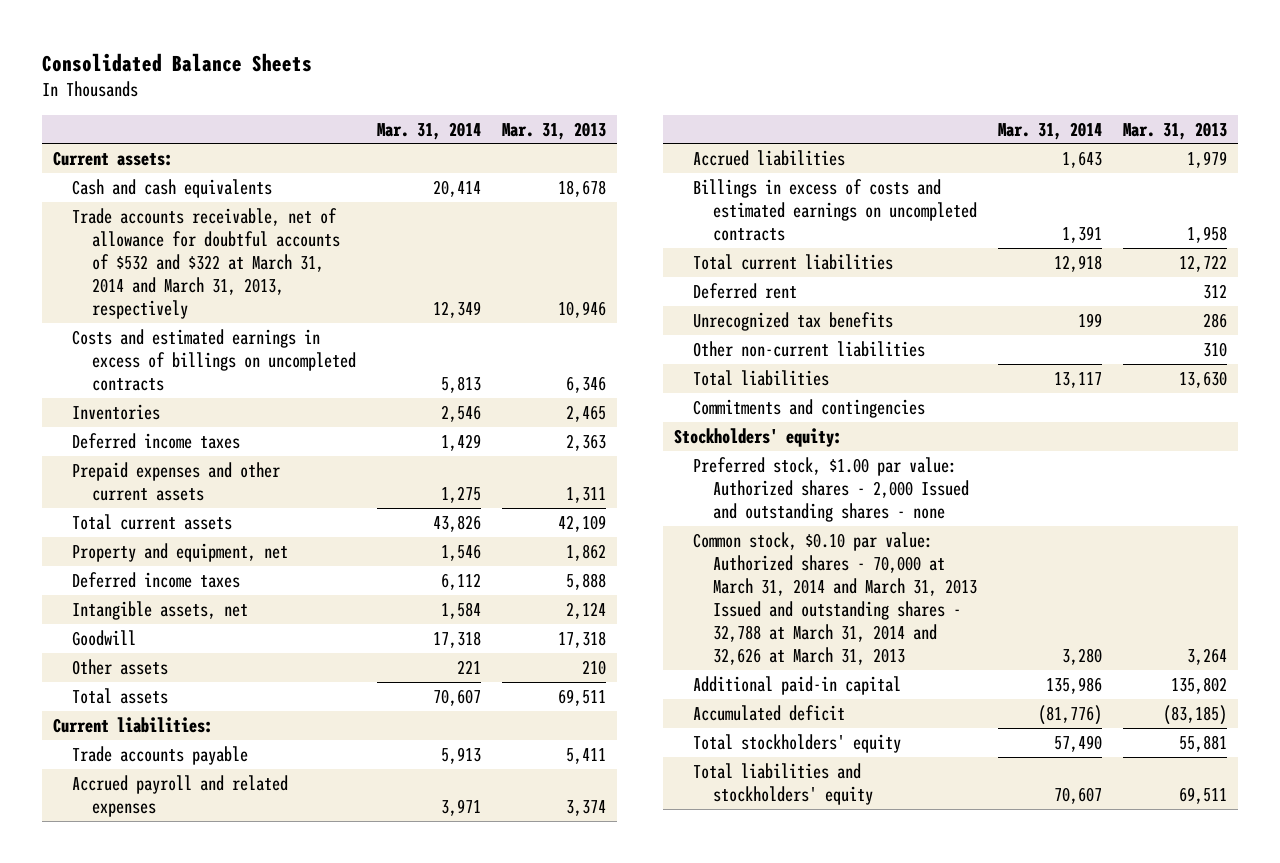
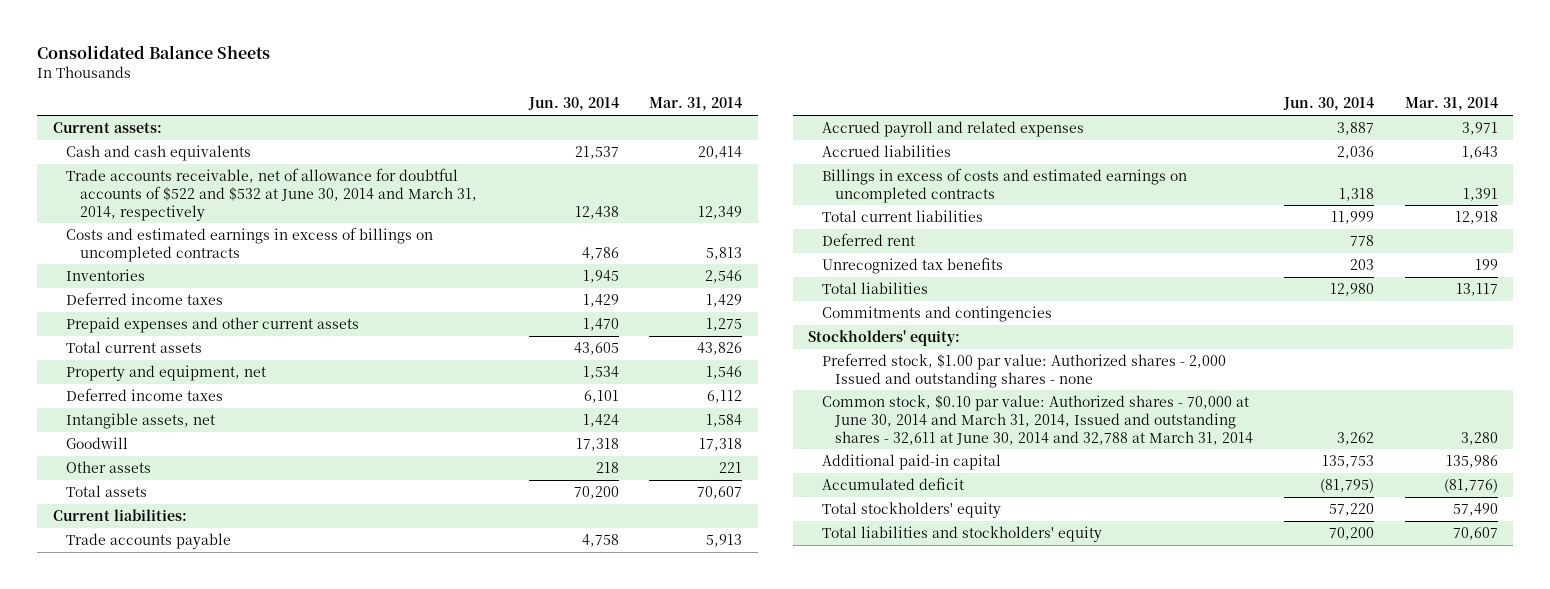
- | Mar. 31, 2014 | Mar. 31, 2013
+ | Jun. 30, 2014 | Mar. 31, 2014
- Trade accounts receivable, net of allowance for doubtful accounts of $532 and $322 at March 31, 2014 and March 31, 2013, respectively | 12,349 | 10,946
+ Trade accounts receivable, net of allowance for doubtful accounts of $522 and $532 at June 30, 2014 and March 31, 2014, respectively | 12,438 | 12,349
- Other non-current liabilities | | 310
- Common stock, $0.10 par value: Authorized shares - 70,000 at March 31, 2014 and March 31, 2013 Issued and outstanding shares - 32,788 at March 31, 2014 and 32,626 at March 31, 2013 | 3,280 | 3,264
+ Common stock, $0.10 par value: Authorized shares - 70,000 at June 30, 2014 and March 31, 2014, Issued and outstanding shares - 32,611 at June 30, 2014 and 32,788 at March 31, 2014 | 3,262 | 3,280

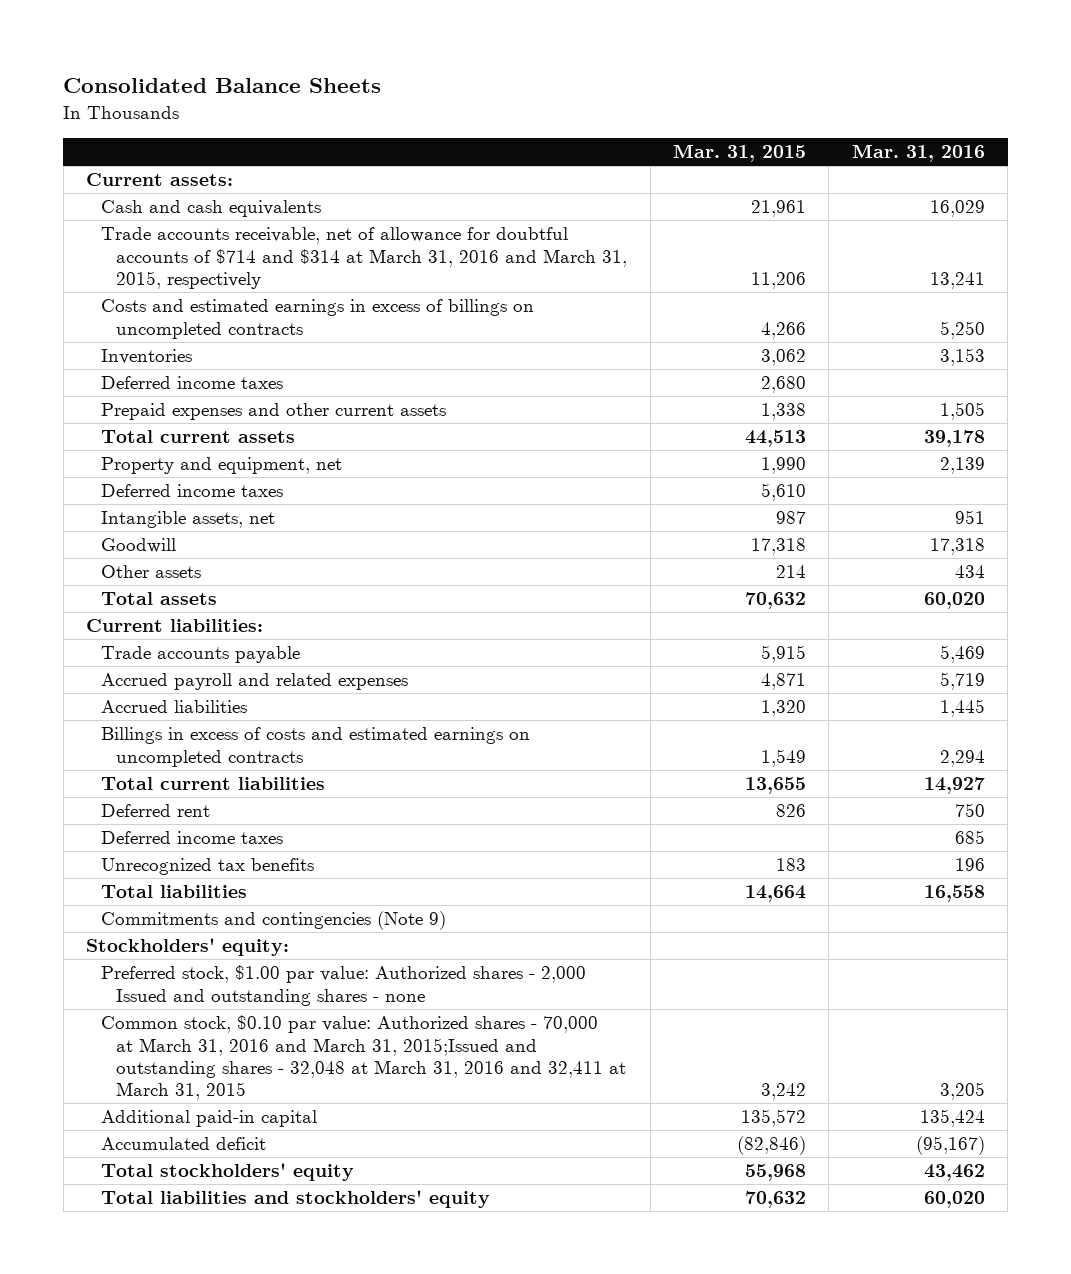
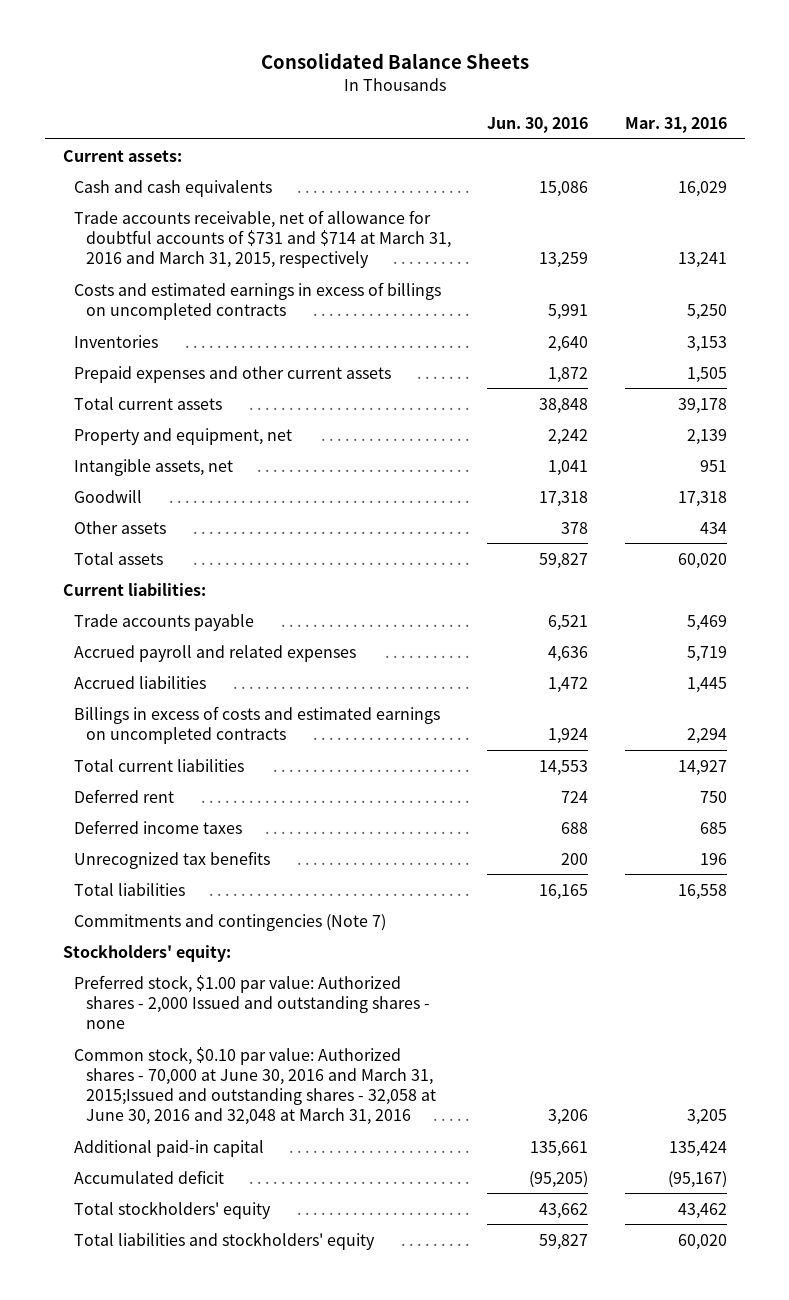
- | Mar. 31, 2015 | Mar. 31, 2016
+ | Jun. 30, 2016 | Mar. 31, 2016
- Trade accounts receivable, net of allowance for doubtful accounts of $714 and $314 at March 31, 2016 and March 31, 2015, respectively | 11,206 | 13,241
+ Trade accounts receivable, net of allowance for doubtful accounts of $731 and $714 at March 31, 2016 and March 31, 2015, respectively | 13,259 | 13,241
- Deferred income taxes | 2,680 |
- Deferred income taxes | 5,610 |
- Commitments and contingencies (Note 9)
+ Commitments and contingencies (Note 7)
- Common stock, $0.10 par value: Authorized shares - 70,000 at March 31, 2016 and March 31, 2015;Issued and outstanding shares - 32,048 at March 31, 2016 and 32,411 at March 31, 2015 | 3,242 | 3,205
+ Common stock, $0.10 par value: Authorized shares - 70,000 at June 30, 2016 and March 31, 2015;Issued and outstanding shares - 32,058 at June 30, 2016 and 32,048 at March 31, 2016 | 3,206 | 3,205

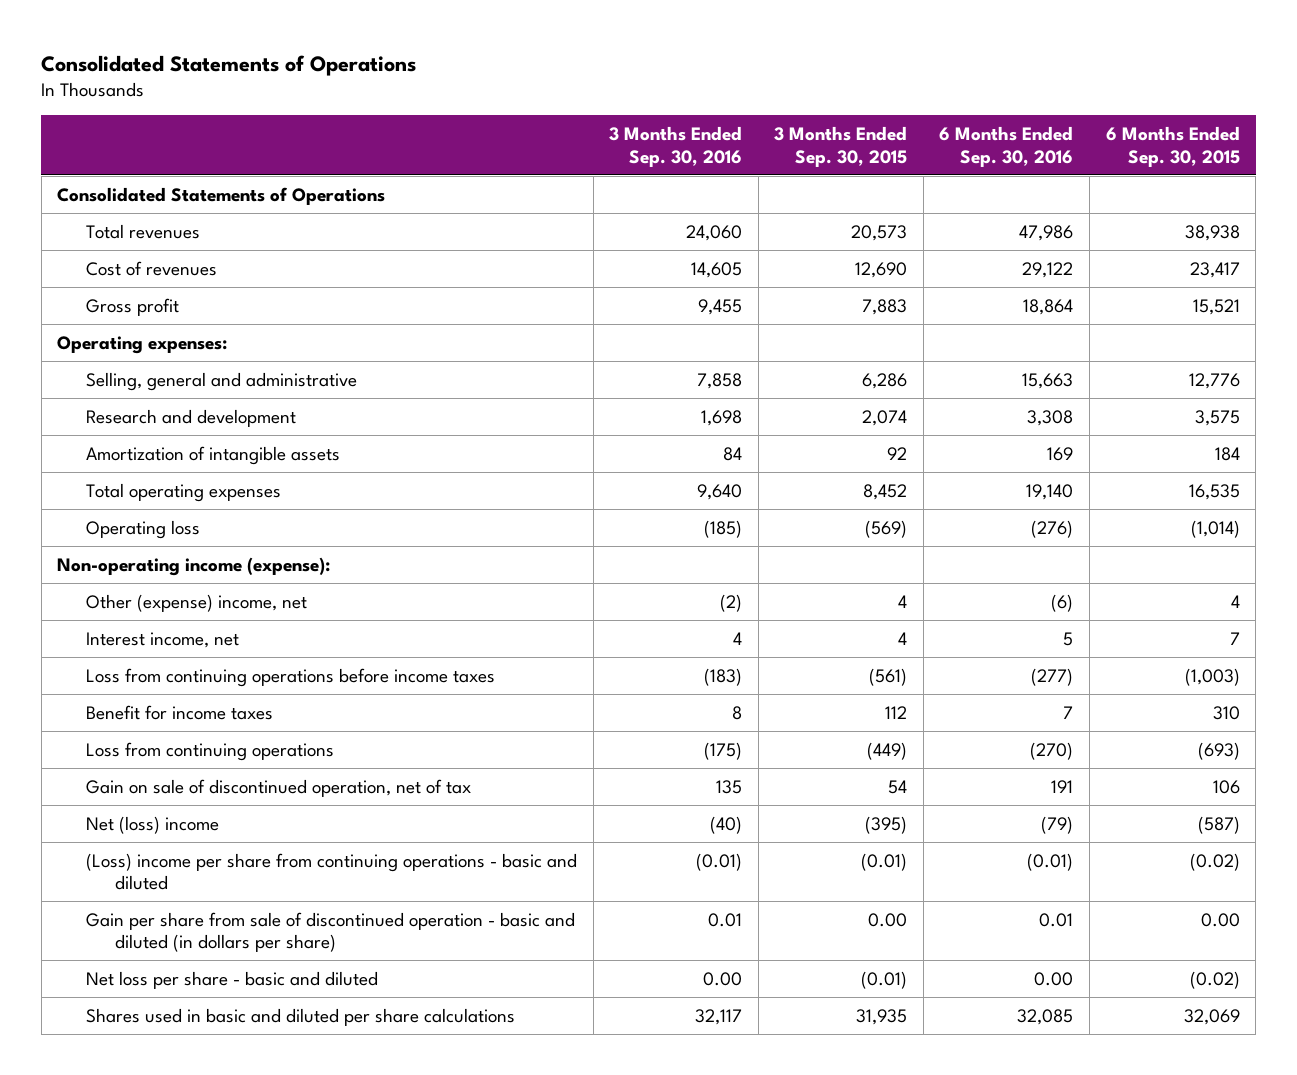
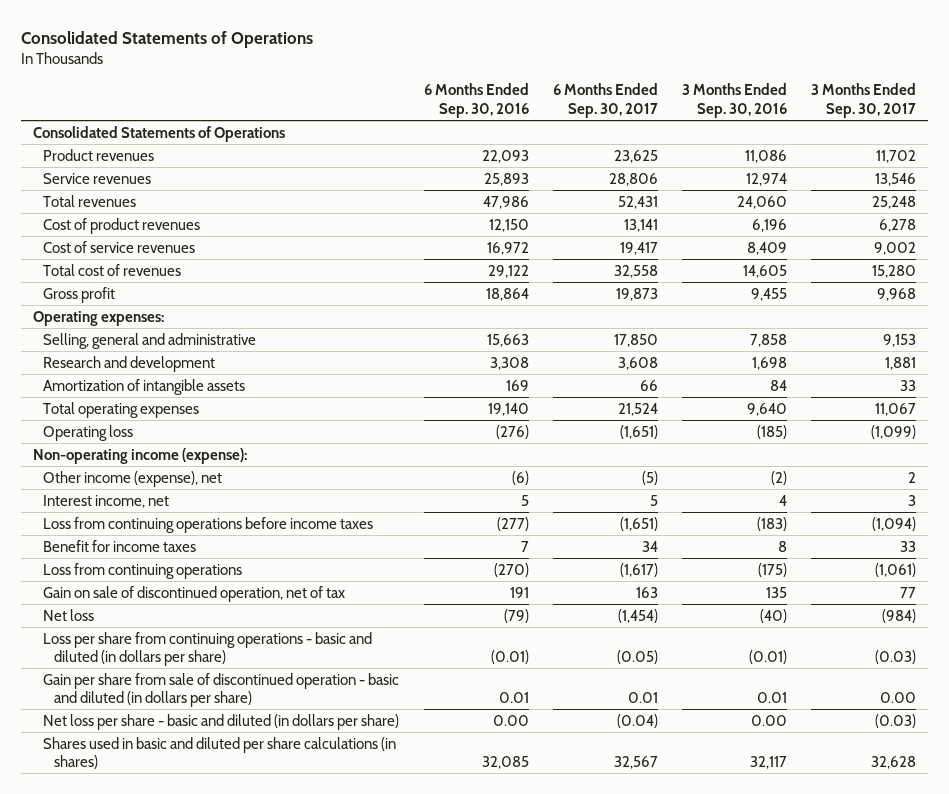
- | 3 Months Ended Sep. 30, 2016 | 3 Months Ended Sep. 30, 2015 | 6 Months Ended Sep. 30, 2016 | 6 Months Ended Sep. 30, 2015
+ | 6 Months Ended Sep. 30, 2016 | 6 Months Ended Sep. 30, 2017 | 3 Months Ended Sep. 30, 2016 | 3 Months Ended Sep. 30, 2017
+ Product revenues | 22,093 | 23,625 | 11,086 | 11,702
+ Service revenues | 25,893 | 28,806 | 12,974 | 13,546
- Cost of revenues | 14,605 | 12,690 | 29,122 | 23,417
+ Cost of product revenues | 12,150 | 13,141 | 6,196 | 6,278
+ Cost of service revenues | 16,972 | 19,417 | 8,409 | 9,002
+ Total cost of revenues | 29,122 | 32,558 | 14,605 | 15,280
- Other (expense) income, net | (2) | 4 | (6) | 4
+ Other income (expense), net | (6) | (5) | (2) | 2
- Net (loss) income | (40) | (395) | (79) | (587)
- (Loss) income per share from continuing operations - basic and diluted | (0.01) | (0.01) | (0.01) | (0.02)
+ Net loss | (79) | (1,454) | (40) | (984)
+ Loss per share from continuing operations - basic and diluted (in dollars per share) | (0.01) | (0.05) | (0.01) | (0.03)
- Net loss per share - basic and diluted | 0.00 | (0.01) | 0.00 | (0.02)
- Shares used in basic and diluted per share calculations | 32,117 | 31,935 | 32,085 | 32,069
+ Net loss per share - basic and diluted (in dollars per share) | 0.00 | (0.04) | 0.00 | (0.03)
+ Shares used in basic and diluted per share calculations (in shares) | 32,085 | 32,567 | 32,117 | 32,628

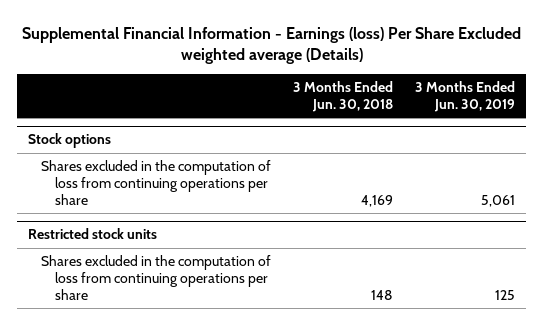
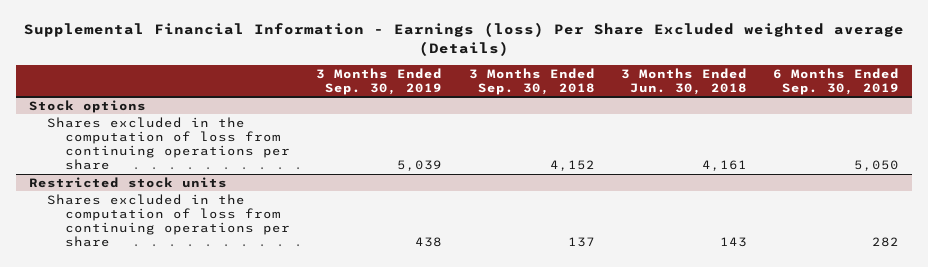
- | 3 Months Ended Jun. 30, 2018 | 3 Months Ended Jun. 30, 2019
+ | 3 Months Ended Sep. 30, 2019 | 3 Months Ended Sep. 30, 2018 | 3 Months Ended Jun. 30, 2018 | 6 Months Ended Sep. 30, 2019
@ Stock options
- Shares excluded in the computation of loss from continuing operations per share | 4,169 | 5,061
+ Shares excluded in the computation of loss from continuing operations per share | 5,039 | 4,152 | 4,161 | 5,050
@ Restricted stock units
- Shares excluded in the computation of loss from continuing operations per share | 148 | 125
+ Shares excluded in the computation of loss from continuing operations per share | 438 | 137 | 143 | 282

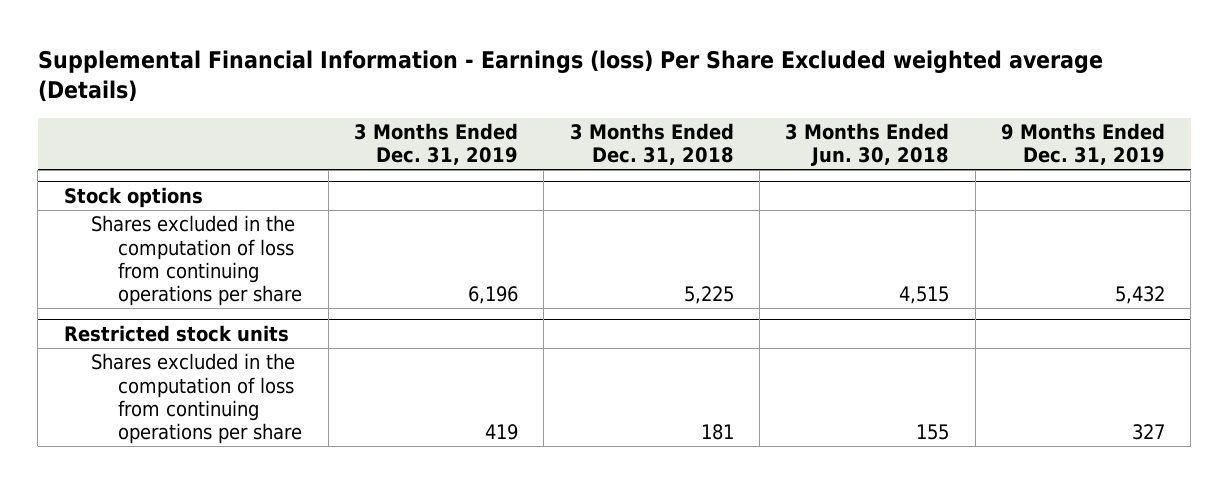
- | 3 Months Ended Sep. 30, 2019 | 3 Months Ended Sep. 30, 2018 | 3 Months Ended Jun. 30, 2018 | 6 Months Ended Sep. 30, 2019
+ | 3 Months Ended Dec. 31, 2019 | 3 Months Ended Dec. 31, 2018 | 3 Months Ended Jun. 30, 2018 | 9 Months Ended Dec. 31, 2019
@ Stock options
- Shares excluded in the computation of loss from continuing operations per share | 5,039 | 4,152 | 4,161 | 5,050
+ Shares excluded in the computation of loss from continuing operations per share | 6,196 | 5,225 | 4,515 | 5,432
@ Restricted stock units
- Shares excluded in the computation of loss from continuing operations per share | 438 | 137 | 143 | 282
+ Shares excluded in the computation of loss from continuing operations per share | 419 | 181 | 155 | 327

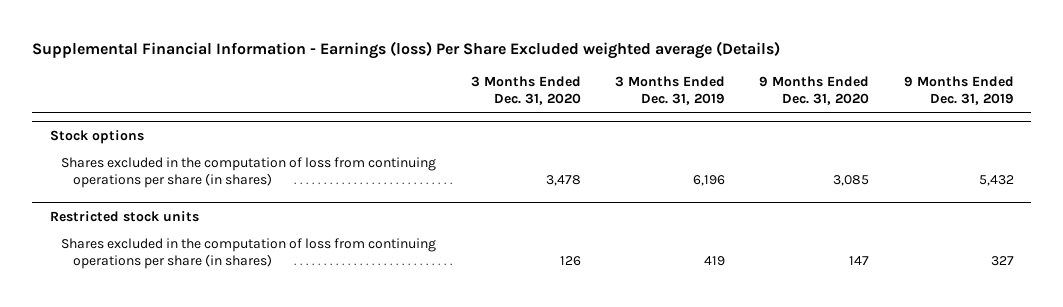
- | 3 Months Ended Dec. 31, 2019 | 3 Months Ended Dec. 31, 2018 | 3 Months Ended Jun. 30, 2018 | 9 Months Ended Dec. 31, 2019
+ | 3 Months Ended Dec. 31, 2020 | 3 Months Ended Dec. 31, 2019 | 9 Months Ended Dec. 31, 2020 | 9 Months Ended Dec. 31, 2019
@ Stock options
- Shares excluded in the computation of loss from continuing operations per share | 6,196 | 5,225 | 4,515 | 5,432
+ Shares excluded in the computation of loss from continuing operations per share (in shares) | 3,478 | 6,196 | 3,085 | 5,432
@ Restricted stock units
- Shares excluded in the computation of loss from continuing operations per share | 419 | 181 | 155 | 327
+ Shares excluded in the computation of loss from continuing operations per share (in shares) | 126 | 419 | 147 | 327

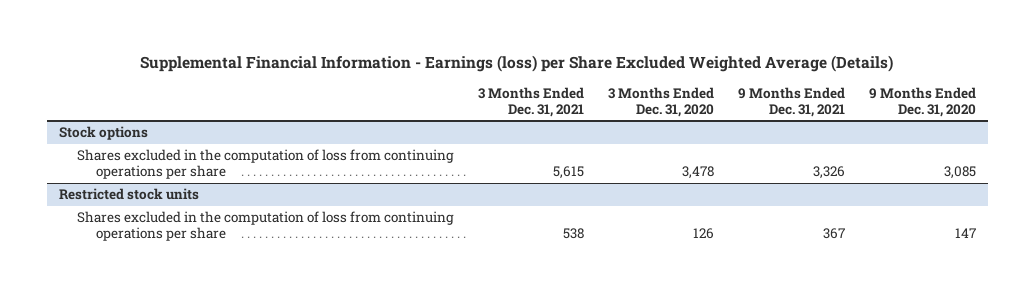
- Supplemental Financial Information - Earnings (loss) Per Share Excluded weighted average (Details)
+ Supplemental Financial Information - Earnings (loss) per Share Excluded Weighted Average (Details)
- | 3 Months Ended Dec. 31, 2020 | 3 Months Ended Dec. 31, 2019 | 9 Months Ended Dec. 31, 2020 | 9 Months Ended Dec. 31, 2019
+ | 3 Months Ended Dec. 31, 2021 | 3 Months Ended Dec. 31, 2020 | 9 Months Ended Dec. 31, 2021 | 9 Months Ended Dec. 31, 2020
@ Stock options
- Shares excluded in the computation of loss from continuing operations per share (in shares) | 3,478 | 6,196 | 3,085 | 5,432
+ Shares excluded in the computation of loss from continuing operations per share | 5,615 | 3,478 | 3,326 | 3,085
@ Restricted stock units
- Shares excluded in the computation of loss from continuing operations per share (in shares) | 126 | 419 | 147 | 327
+ Shares excluded in the computation of loss from continuing operations per share | 538 | 126 | 367 | 147

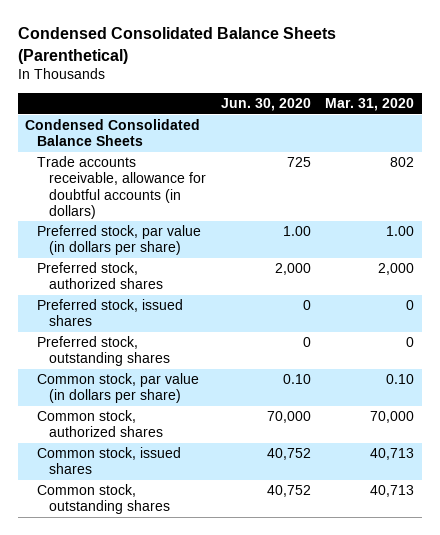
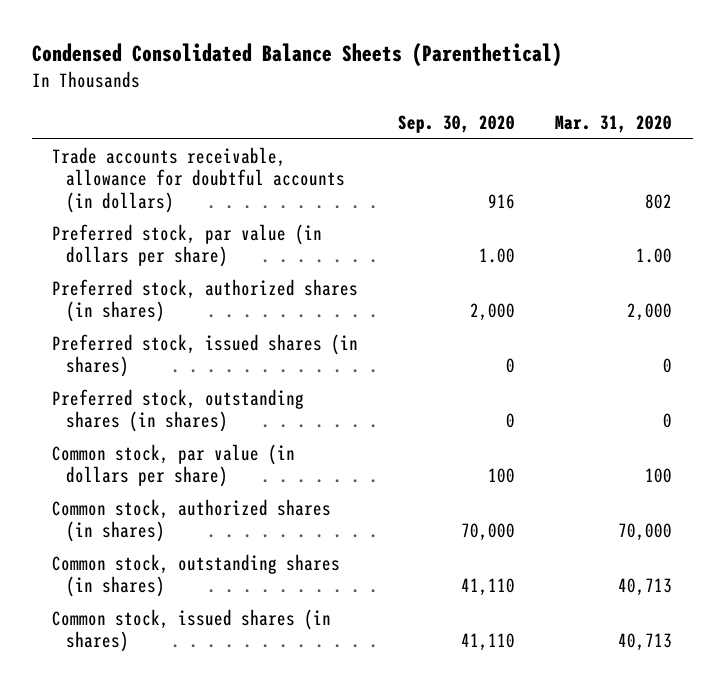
- | Jun. 30, 2020 | Mar. 31, 2020
+ | Sep. 30, 2020 | Mar. 31, 2020
- Condensed Consolidated Balance Sheets
- Preferred stock, authorized shares | 2,000 | 2,000
- Preferred stock, issued shares | 0 | 0
- Preferred stock, outstanding shares | 0 | 0
- Common stock, par value (in dollars per share) | 0.10 | 0.10
- Common stock, authorized shares | 70,000 | 70,000
- Common stock, issued shares | 40,752 | 40,713
- Common stock, outstanding shares | 40,752 | 40,713
+ Preferred stock, authorized shares (in shares) | 2,000 | 2,000
+ Preferred stock, issued shares (in shares) | 0 | 0
+ Preferred stock, outstanding shares (in shares) | 0 | 0
+ Common stock, par value (in dollars per share) | 100 | 100
+ Common stock, authorized shares (in shares) | 70,000 | 70,000
+ Common stock, outstanding shares (in shares) | 41,110 | 40,713
+ Common stock, issued shares (in shares) | 41,110 | 40,713

